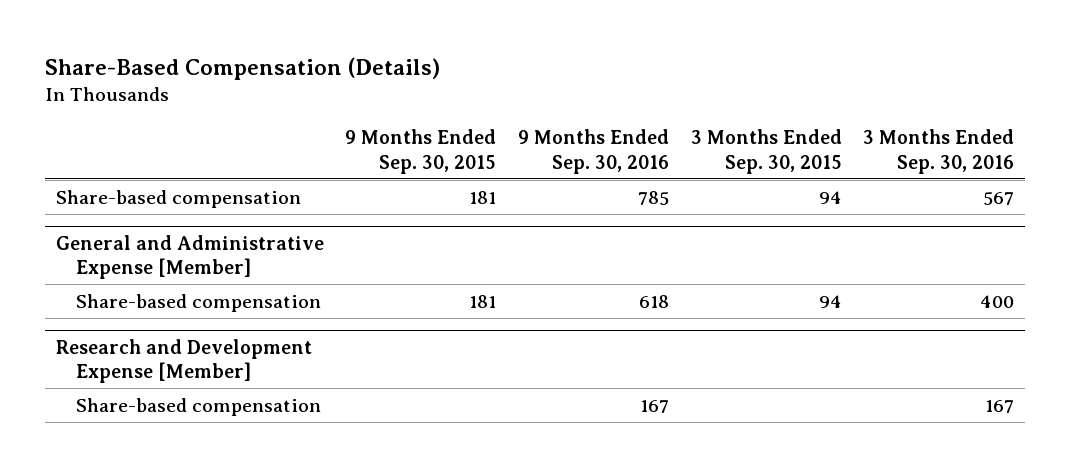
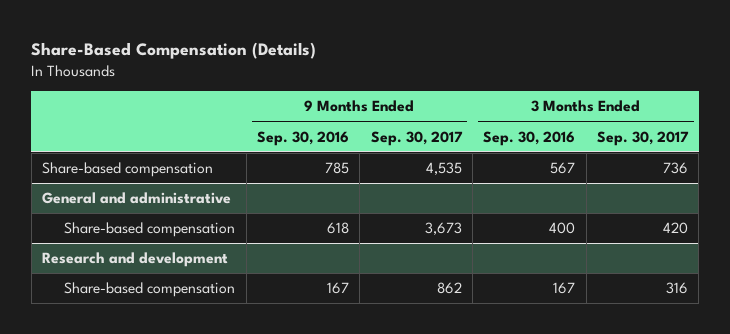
- | 9 Months Ended Sep. 30, 2015 | 9 Months Ended Sep. 30, 2016 | 3 Months Ended Sep. 30, 2015 | 3 Months Ended Sep. 30, 2016
+ | 9 Months Ended Sep. 30, 2016 | 9 Months Ended Sep. 30, 2017 | 3 Months Ended Sep. 30, 2016 | 3 Months Ended Sep. 30, 2017
- General and Administrative Expense [Member]
+ General and administrative
- Research and Development Expense [Member]
+ Research and development

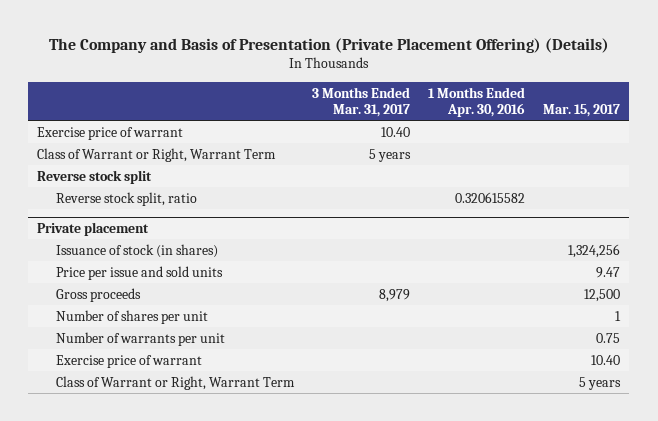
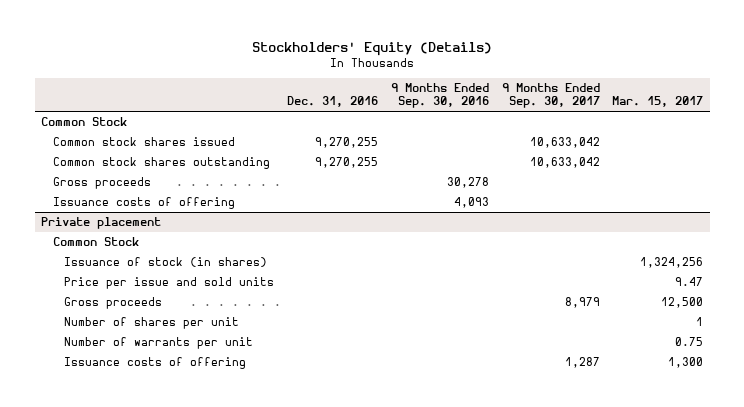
- The Company and Basis of Presentation (Private Placement Offering) (Details)
+ Stockholders' Equity (Details)
- | 3 Months Ended Mar. 31, 2017 | 1 Months Ended Apr. 30, 2016 | Mar. 15, 2017
+ | Dec. 31, 2016 | 9 Months Ended Sep. 30, 2016 | 9 Months Ended Sep. 30, 2017 | Mar. 15, 2017
- Exercise price of warrant | 10.40 | |
- Class of Warrant or Right, Warrant Term | 5 years | |
- Reverse stock split
- Reverse stock split, ratio | | 0.320615582 |
+ Common Stock
+ Common stock shares issued | 9,270,255 | | 10,633,042 |
+ Common stock shares outstanding | 9,270,255 | | 10,633,042 |
+ Gross proceeds | | 30,278 | |
+ Issuance costs of offering | | 4,093 | |
@ Private placement
+ Common Stock
- Exercise price of warrant | | | 10.40
- Class of Warrant or Right, Warrant Term | | | 5 years
+ Issuance costs of offering | | | 1,287 | 1,300

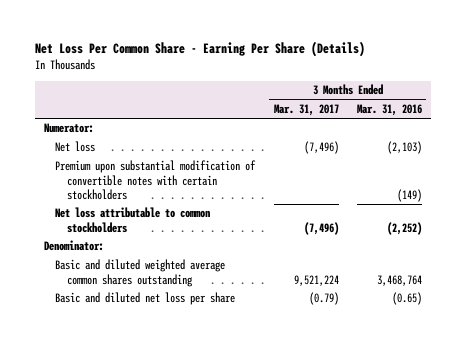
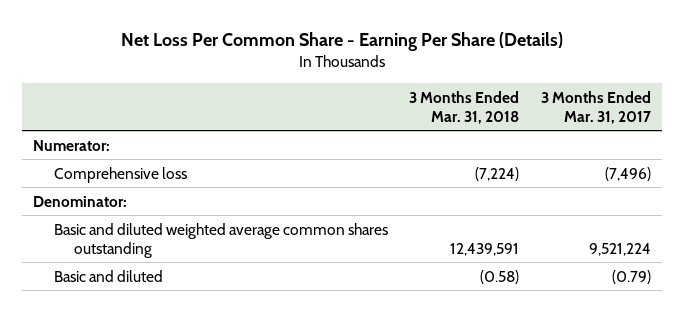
- | 3 Months Ended Mar. 31, 2017 | 3 Months Ended Mar. 31, 2016
+ | 3 Months Ended Mar. 31, 2018 | 3 Months Ended Mar. 31, 2017
- Net loss | (7,496) | (2,103)
- Premium upon substantial modification of convertible notes with certain stockholders | | (149)
- Net loss attributable to common stockholders | (7,496) | (2,252)
+ Comprehensive loss | (7,224) | (7,496)
- Basic and diluted net loss per share | (0.79) | (0.65)
+ Basic and diluted | (0.58) | (0.79)

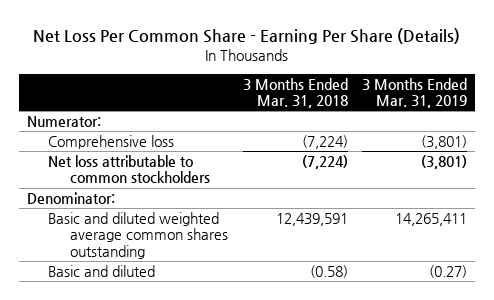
- | 3 Months Ended Mar. 31, 2018 | 3 Months Ended Mar. 31, 2017
+ | 3 Months Ended Mar. 31, 2018 | 3 Months Ended Mar. 31, 2019
+ Net loss attributable to common stockholders | (7,224) | (3,801)

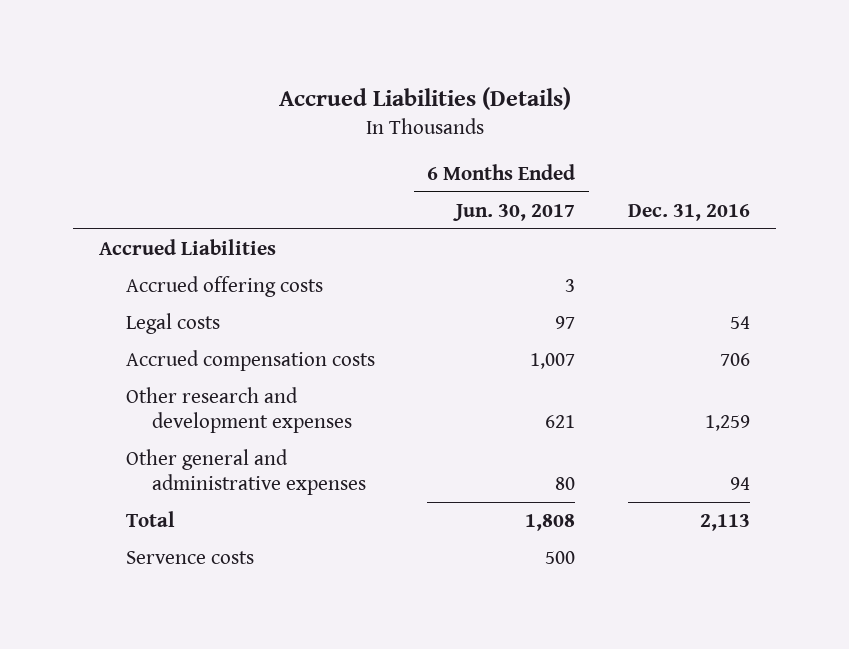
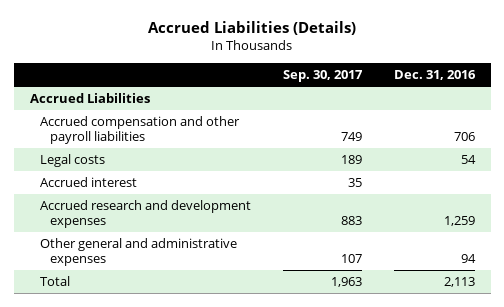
- | 6 Months Ended Jun. 30, 2017 | Dec. 31, 2016
+ | Sep. 30, 2017 | Dec. 31, 2016
- Accrued offering costs | 3 |
+ Accrued compensation and other payroll liabilities | 749 | 706
- Accrued compensation costs | 1,007 | 706
- Other research and development expenses | 621 | 1,259
+ Accrued interest | 35 |
+ Accrued research and development expenses | 883 | 1,259
- Servence costs | 500 |

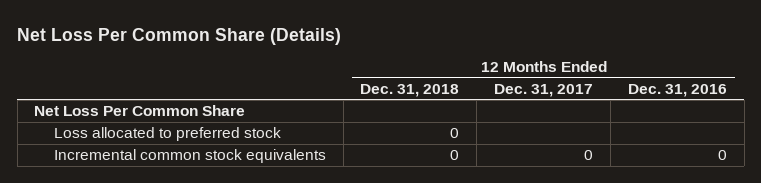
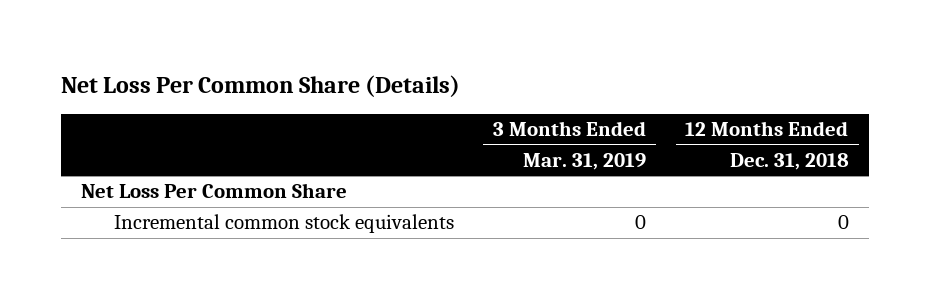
- | 12 Months Ended Dec. 31, 2018 | 12 Months Ended Dec. 31, 2017 | 12 Months Ended Dec. 31, 2016
+ | 3 Months Ended Mar. 31, 2019 | 12 Months Ended Dec. 31, 2018
- Loss allocated to preferred stock | 0 | |

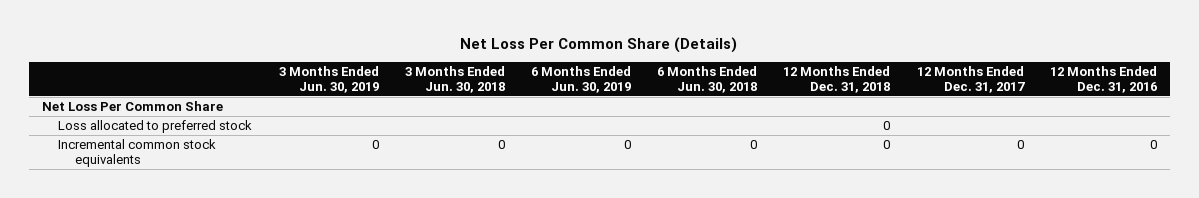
- | 3 Months Ended Mar. 31, 2019 | 12 Months Ended Dec. 31, 2018
+ | 3 Months Ended Jun. 30, 2019 | 3 Months Ended Jun. 30, 2018 | 6 Months Ended Jun. 30, 2019 | 6 Months Ended Jun. 30, 2018 | 12 Months Ended Dec. 31, 2018 | 12 Months Ended Dec. 31, 2017 | 12 Months Ended Dec. 31, 2016
+ Loss allocated to preferred stock | | | | | 0 | |

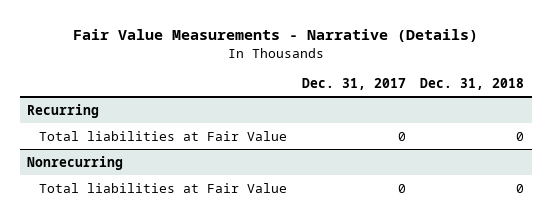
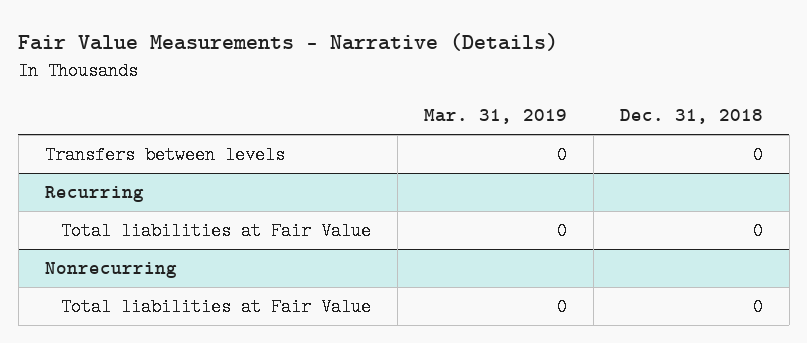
- | Dec. 31, 2017 | Dec. 31, 2018
+ | Mar. 31, 2019 | Dec. 31, 2018
+ Transfers between levels | 0 | 0

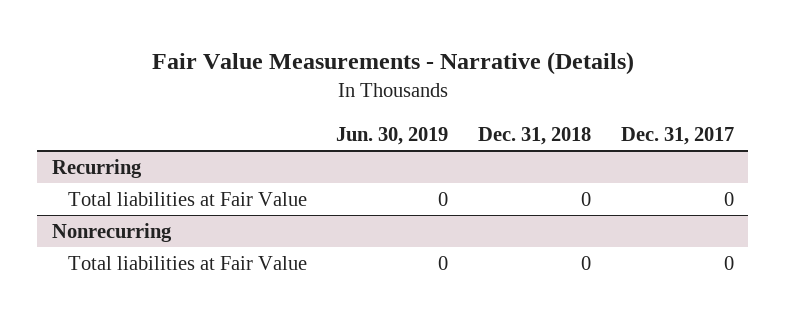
- | Mar. 31, 2019 | Dec. 31, 2018
+ | Jun. 30, 2019 | Dec. 31, 2018 | Dec. 31, 2017
- Transfers between levels | 0 | 0

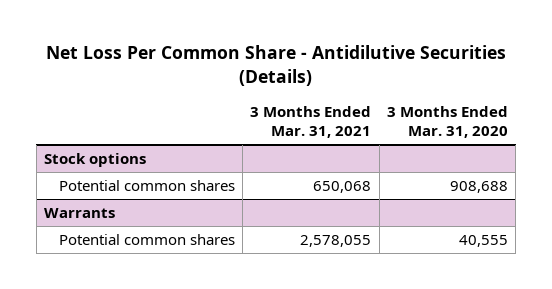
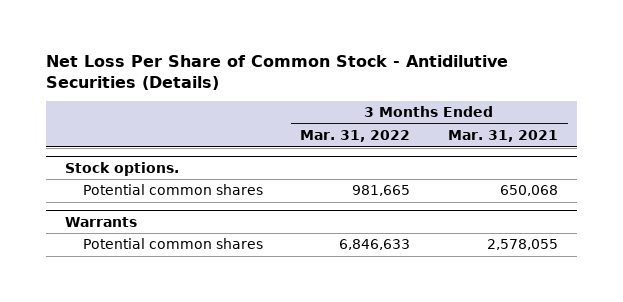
- Net Loss Per Common Share - Antidilutive Securities (Details)
+ Net Loss Per Share of Common Stock - Antidilutive Securities (Details)
- | 3 Months Ended Mar. 31, 2021 | 3 Months Ended Mar. 31, 2020
+ | 3 Months Ended Mar. 31, 2022 | 3 Months Ended Mar. 31, 2021
- Stock options
+ Stock options.

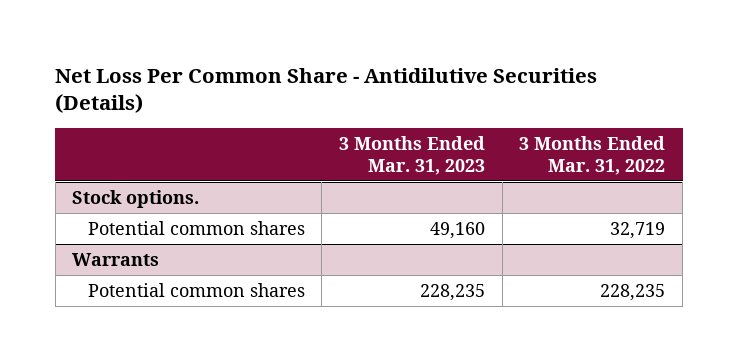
- Net Loss Per Share of Common Stock - Antidilutive Securities (Details)
+ Net Loss Per Common Share - Antidilutive Securities (Details)
- | 3 Months Ended Mar. 31, 2022 | 3 Months Ended Mar. 31, 2021
+ | 3 Months Ended Mar. 31, 2023 | 3 Months Ended Mar. 31, 2022
@ Stock options.
- Potential common shares | 981,665 | 650,068
+ Potential common shares | 49,160 | 32,719
@ Warrants
- Potential common shares | 6,846,633 | 2,578,055
+ Potential common shares | 228,235 | 228,235

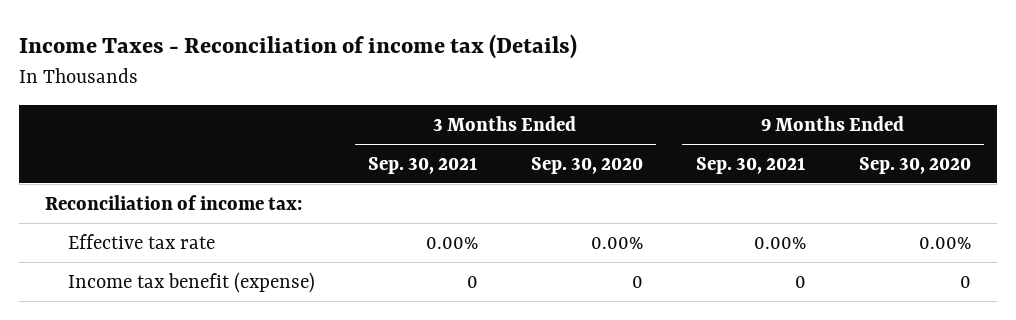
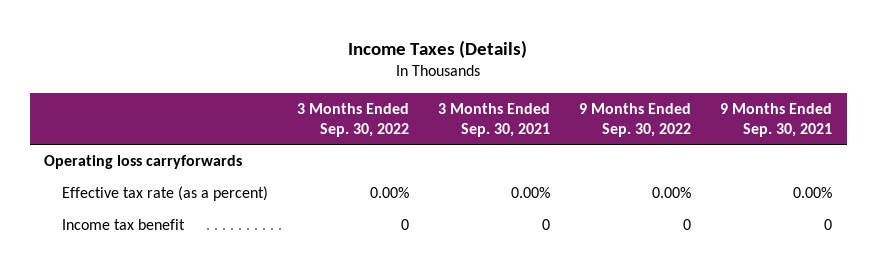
- Income Taxes - Reconciliation of income tax (Details)
+ Income Taxes (Details)
- | 3 Months Ended Sep. 30, 2021 | 3 Months Ended Sep. 30, 2020 | 9 Months Ended Sep. 30, 2021 | 9 Months Ended Sep. 30, 2020
+ | 3 Months Ended Sep. 30, 2022 | 3 Months Ended Sep. 30, 2021 | 9 Months Ended Sep. 30, 2022 | 9 Months Ended Sep. 30, 2021
- Reconciliation of income tax:
- Effective tax rate | 0.00% | 0.00% | 0.00% | 0.00%
- Income tax benefit (expense) | 0 | 0 | 0 | 0
+ Operating loss carryforwards
+ Effective tax rate (as a percent) | 0.00% | 0.00% | 0.00% | 0.00%
+ Income tax benefit | 0 | 0 | 0 | 0

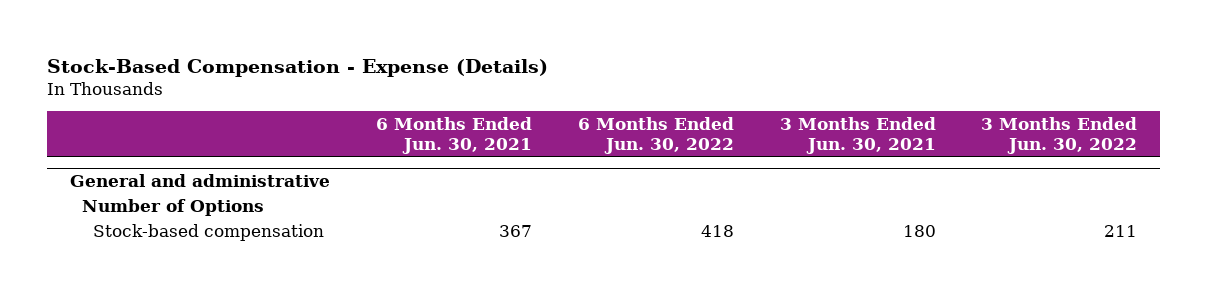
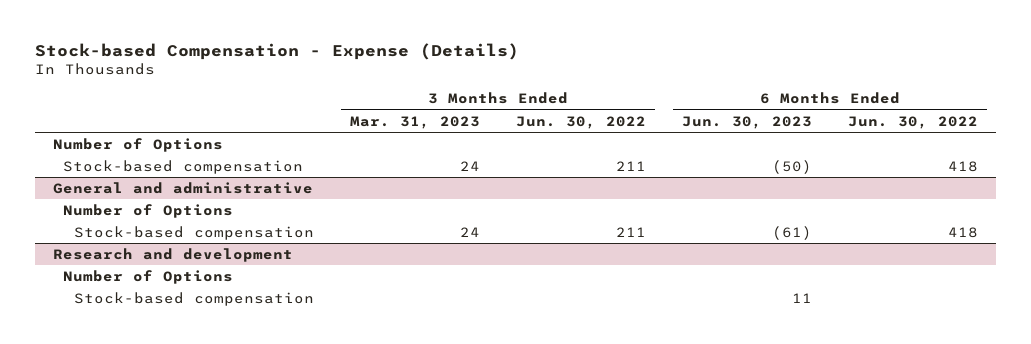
- Stock-Based Compensation - Expense (Details)
+ Stock-based Compensation - Expense (Details)
- | 6 Months Ended Jun. 30, 2021 | 6 Months Ended Jun. 30, 2022 | 3 Months Ended Jun. 30, 2021 | 3 Months Ended Jun. 30, 2022
+ | 3 Months Ended Mar. 31, 2023 | 3 Months Ended Jun. 30, 2022 | 6 Months Ended Jun. 30, 2023 | 6 Months Ended Jun. 30, 2022
+ Number of Options
+ Stock-based compensation | 24 | 211 | (50) | 418
+ Research and development
+ Number of Options
+ Stock-based compensation | | | 11 |

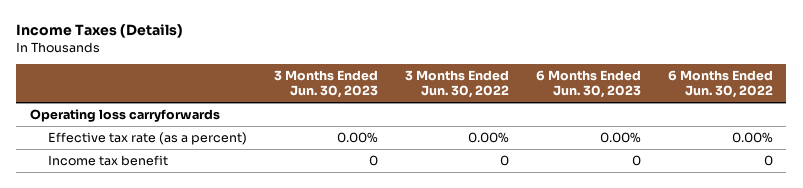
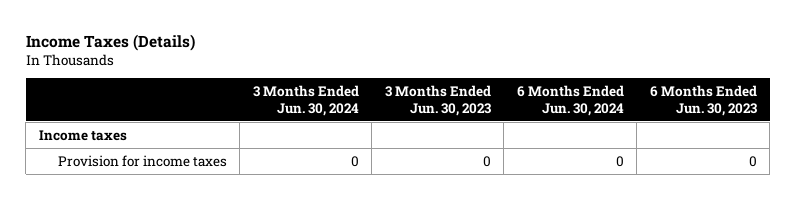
- | 3 Months Ended Jun. 30, 2023 | 3 Months Ended Jun. 30, 2022 | 6 Months Ended Jun. 30, 2023 | 6 Months Ended Jun. 30, 2022
+ | 3 Months Ended Jun. 30, 2024 | 3 Months Ended Jun. 30, 2023 | 6 Months Ended Jun. 30, 2024 | 6 Months Ended Jun. 30, 2023
- Operating loss carryforwards
- Effective tax rate (as a percent) | 0.00% | 0.00% | 0.00% | 0.00%
- Income tax benefit | 0 | 0 | 0 | 0
+ Income taxes
+ Provision for income taxes | 0 | 0 | 0 | 0

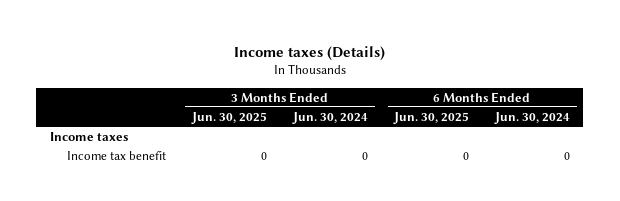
- Income Taxes (Details)
+ Income taxes (Details)
- | 3 Months Ended Jun. 30, 2024 | 3 Months Ended Jun. 30, 2023 | 6 Months Ended Jun. 30, 2024 | 6 Months Ended Jun. 30, 2023
+ | 3 Months Ended Jun. 30, 2025 | 3 Months Ended Jun. 30, 2024 | 6 Months Ended Jun. 30, 2025 | 6 Months Ended Jun. 30, 2024
- Provision for income taxes | 0 | 0 | 0 | 0
+ Income tax benefit | 0 | 0 | 0 | 0

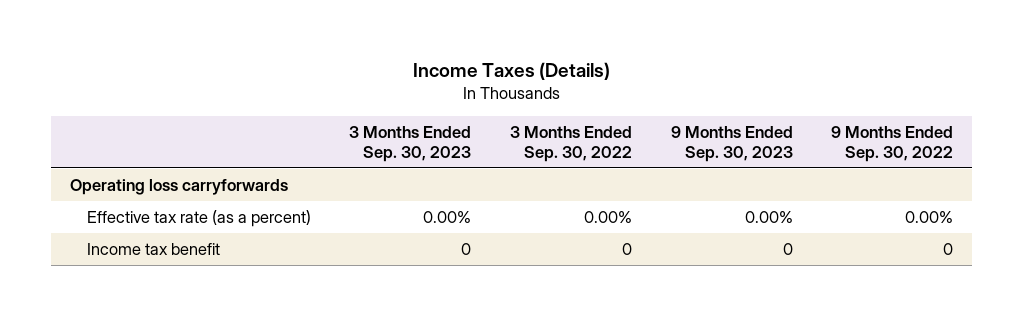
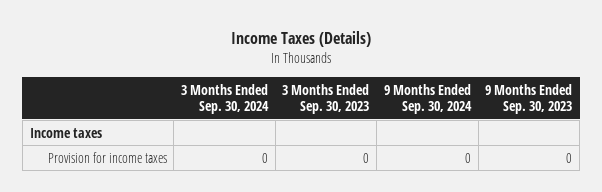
- | 3 Months Ended Sep. 30, 2023 | 3 Months Ended Sep. 30, 2022 | 9 Months Ended Sep. 30, 2023 | 9 Months Ended Sep. 30, 2022
+ | 3 Months Ended Sep. 30, 2024 | 3 Months Ended Sep. 30, 2023 | 9 Months Ended Sep. 30, 2024 | 9 Months Ended Sep. 30, 2023
- Operating loss carryforwards
- Effective tax rate (as a percent) | 0.00% | 0.00% | 0.00% | 0.00%
- Income tax benefit | 0 | 0 | 0 | 0
+ Income taxes
+ Provision for income taxes | 0 | 0 | 0 | 0

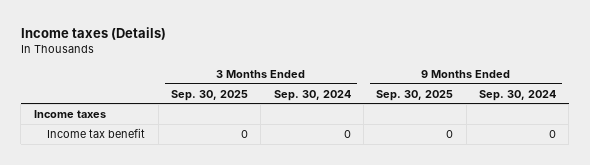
- Income Taxes (Details)
+ Income taxes (Details)
- | 3 Months Ended Sep. 30, 2024 | 3 Months Ended Sep. 30, 2023 | 9 Months Ended Sep. 30, 2024 | 9 Months Ended Sep. 30, 2023
+ | 3 Months Ended Sep. 30, 2025 | 3 Months Ended Sep. 30, 2024 | 9 Months Ended Sep. 30, 2025 | 9 Months Ended Sep. 30, 2024
- Provision for income taxes | 0 | 0 | 0 | 0
+ Income tax benefit | 0 | 0 | 0 | 0

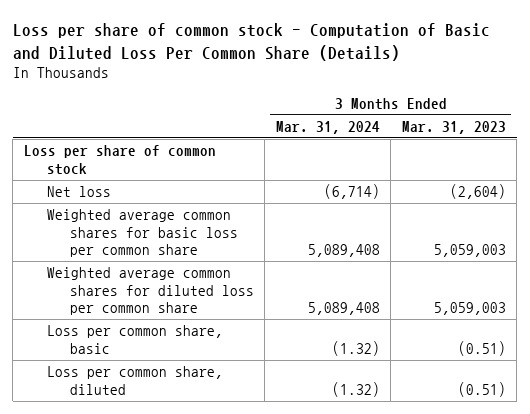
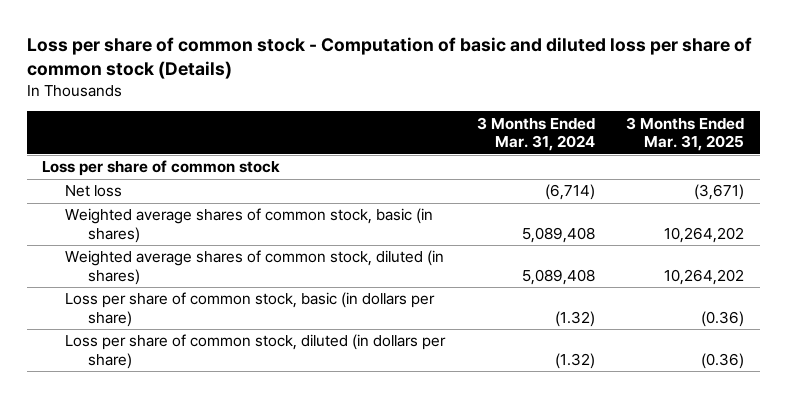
- Loss per share of common stock - Computation of Basic and Diluted Loss Per Common Share (Details)
+ Loss per share of common stock - Computation of basic and diluted loss per share of common stock (Details)
- | 3 Months Ended Mar. 31, 2024 | 3 Months Ended Mar. 31, 2023
+ | 3 Months Ended Mar. 31, 2024 | 3 Months Ended Mar. 31, 2025
- Weighted average common shares for basic loss per common share | 5,089,408 | 5,059,003
- Weighted average common shares for diluted loss per common share | 5,089,408 | 5,059,003
- Loss per common share, basic | (1.32) | (0.51)
- Loss per common share, diluted | (1.32) | (0.51)
+ Weighted average shares of common stock, basic (in shares) | 5,089,408 | 10,264,202
+ Weighted average shares of common stock, diluted (in shares) | 5,089,408 | 10,264,202
+ Loss per share of common stock, basic (in dollars per share) | (1.32) | (0.36)
+ Loss per share of common stock, diluted (in dollars per share) | (1.32) | (0.36)

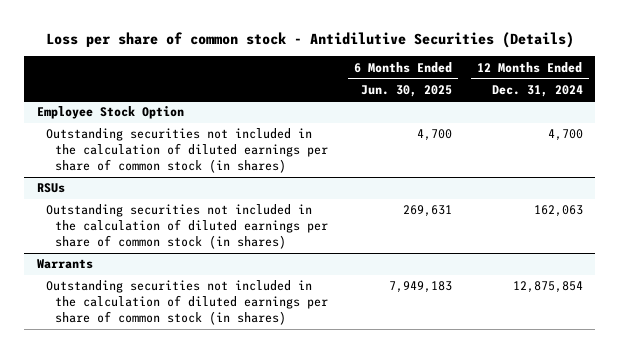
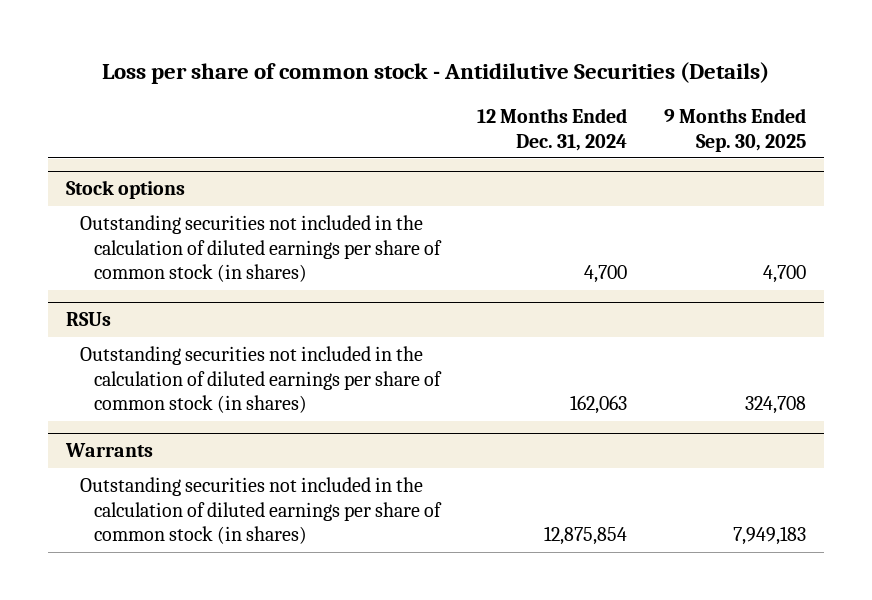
- | 6 Months Ended Jun. 30, 2025 | 12 Months Ended Dec. 31, 2024
+ | 12 Months Ended Dec. 31, 2024 | 9 Months Ended Sep. 30, 2025
- Employee Stock Option
+ Stock options

